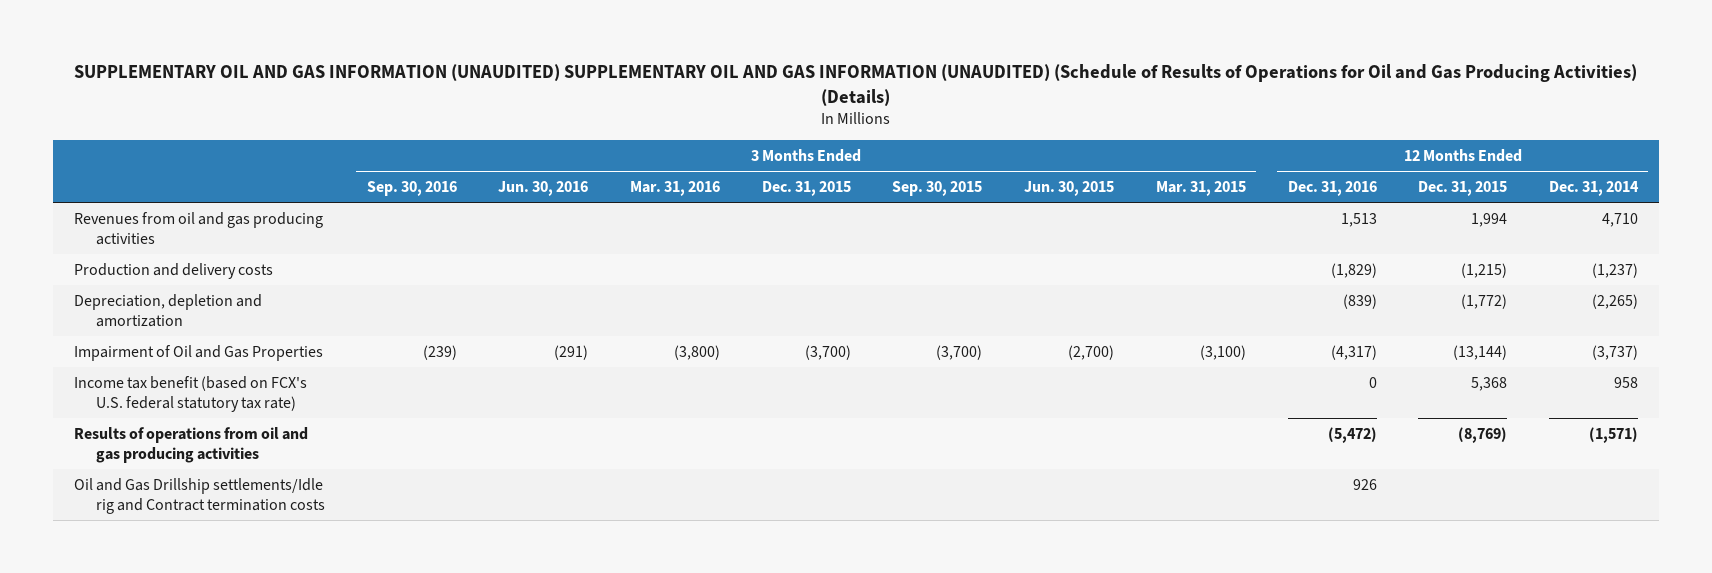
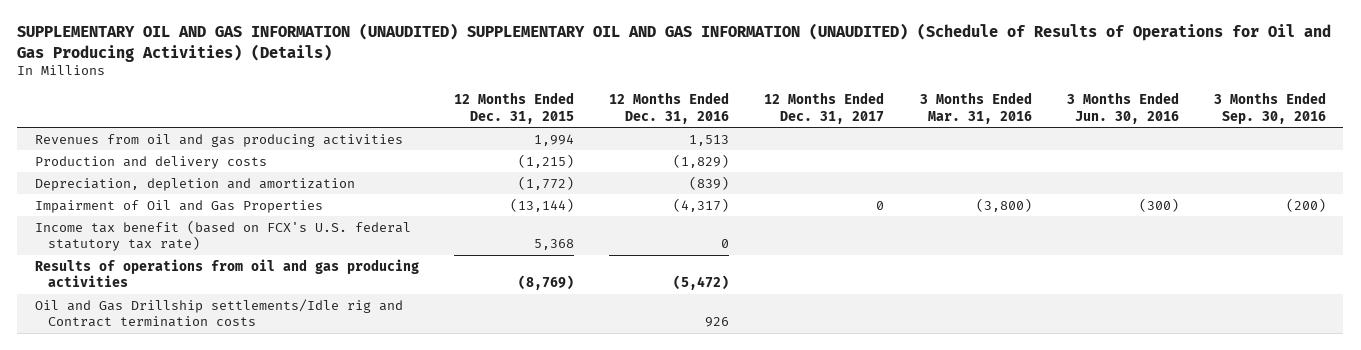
- | 3 Months Ended Sep. 30, 2016 | 3 Months Ended Jun. 30, 2016 | 3 Months Ended Mar. 31, 2016 | 3 Months Ended Dec. 31, 2015 | 3 Months Ended Sep. 30, 2015 | 3 Months Ended Jun. 30, 2015 | 3 Months Ended Mar. 31, 2015 | 12 Months Ended Dec. 31, 2016 | 12 Months Ended Dec. 31, 2015 | 12 Months Ended Dec. 31, 2014
+ | 12 Months Ended Dec. 31, 2015 | 12 Months Ended Dec. 31, 2016 | 12 Months Ended Dec. 31, 2017 | 3 Months Ended Mar. 31, 2016 | 3 Months Ended Jun. 30, 2016 | 3 Months Ended Sep. 30, 2016
- Impairment of Oil and Gas Properties | (239) | (291) | (3,800) | (3,700) | (3,700) | (2,700) | (3,100) | (4,317) | (13,144) | (3,737)
+ Impairment of Oil and Gas Properties | (13,144) | (4,317) | 0 | (3,800) | (300) | (200)

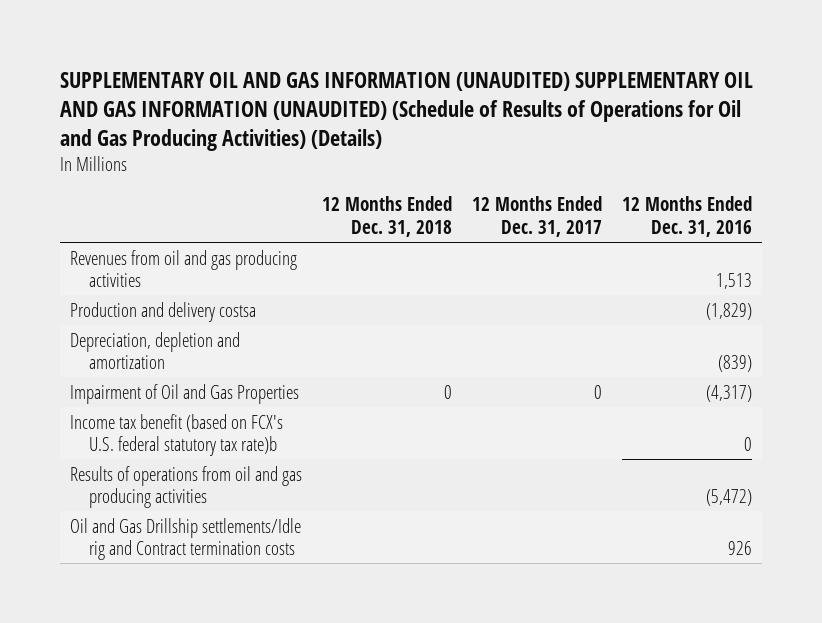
- | 12 Months Ended Dec. 31, 2015 | 12 Months Ended Dec. 31, 2016 | 12 Months Ended Dec. 31, 2017 | 3 Months Ended Mar. 31, 2016 | 3 Months Ended Jun. 30, 2016 | 3 Months Ended Sep. 30, 2016
+ | 12 Months Ended Dec. 31, 2018 | 12 Months Ended Dec. 31, 2017 | 12 Months Ended Dec. 31, 2016
- Production and delivery costs | (1,215) | (1,829) | | | |
+ Production and delivery costsa | | | (1,829)
- Income tax benefit (based on FCX's U.S. federal statutory tax rate) | 5,368 | 0 | | | |
+ Income tax benefit (based on FCX's U.S. federal statutory tax rate)b | | | 0

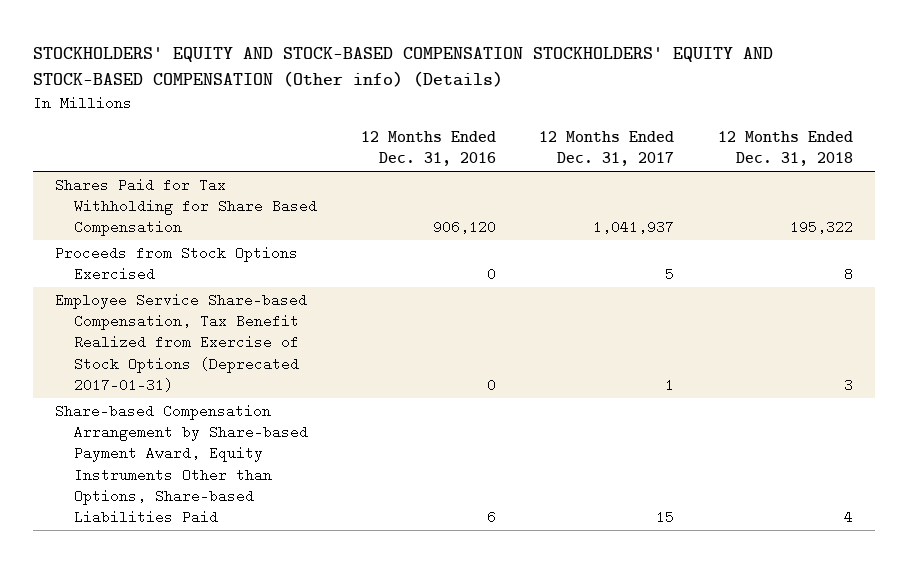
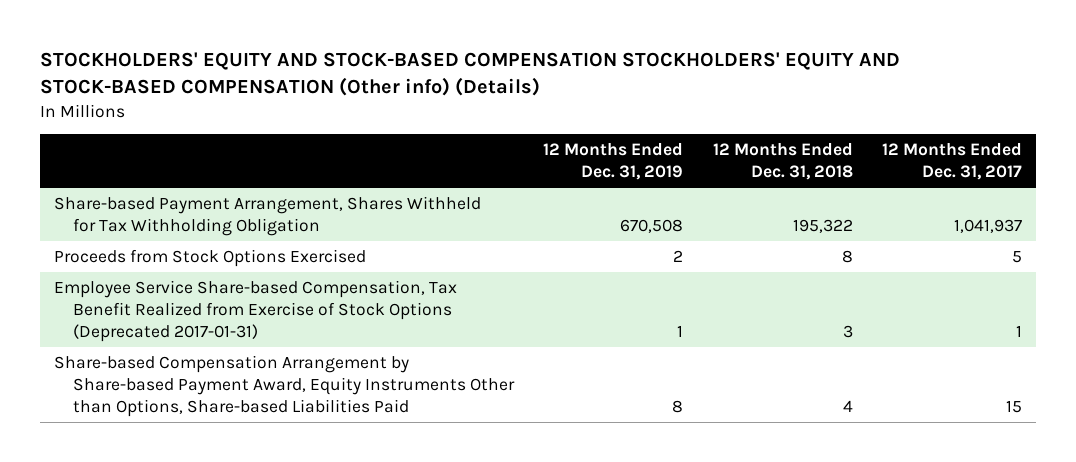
- | 12 Months Ended Dec. 31, 2016 | 12 Months Ended Dec. 31, 2017 | 12 Months Ended Dec. 31, 2018
+ | 12 Months Ended Dec. 31, 2019 | 12 Months Ended Dec. 31, 2018 | 12 Months Ended Dec. 31, 2017
- Shares Paid for Tax Withholding for Share Based Compensation | 906,120 | 1,041,937 | 195,322
+ Share-based Payment Arrangement, Shares Withheld for Tax Withholding Obligation | 670,508 | 195,322 | 1,041,937

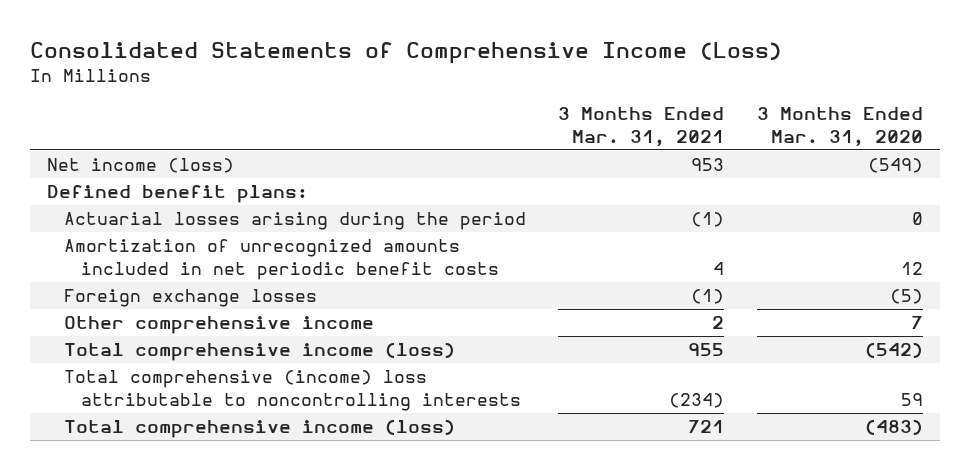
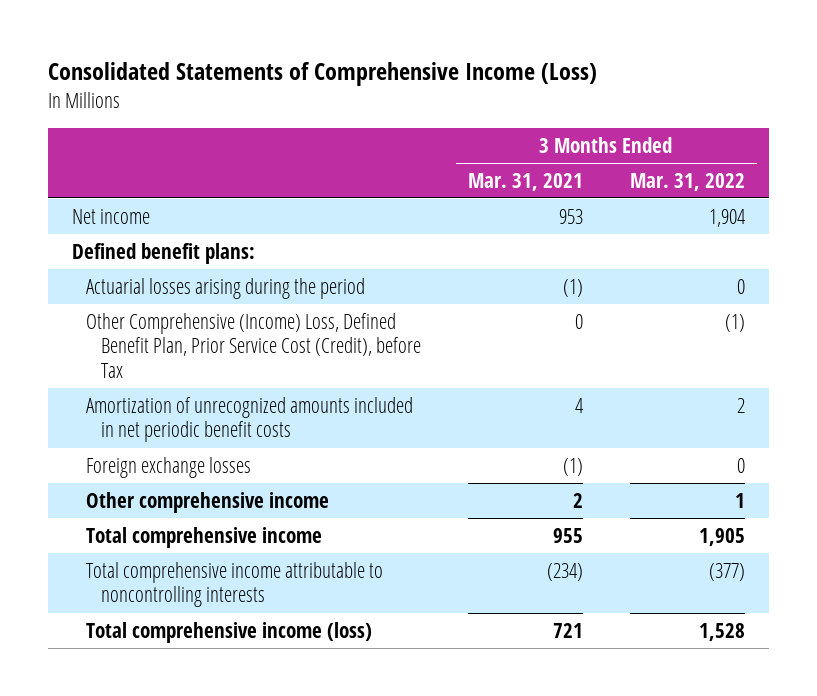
- | 3 Months Ended Mar. 31, 2021 | 3 Months Ended Mar. 31, 2020
+ | 3 Months Ended Mar. 31, 2021 | 3 Months Ended Mar. 31, 2022
- Net income (loss) | 953 | (549)
+ Net income | 953 | 1,904
+ Other Comprehensive (Income) Loss, Defined Benefit Plan, Prior Service Cost (Credit), before Tax | 0 | (1)
- Total comprehensive income (loss) | 955 | (542)
- Total comprehensive (income) loss attributable to noncontrolling interests | (234) | 59
+ Total comprehensive income | 955 | 1,905
+ Total comprehensive income attributable to noncontrolling interests | (234) | (377)

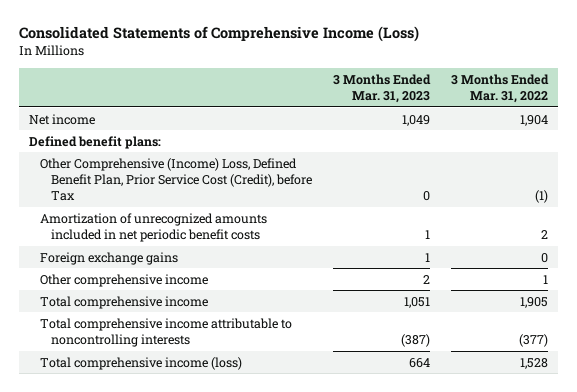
- | 3 Months Ended Mar. 31, 2021 | 3 Months Ended Mar. 31, 2022
+ | 3 Months Ended Mar. 31, 2023 | 3 Months Ended Mar. 31, 2022
- Actuarial losses arising during the period | (1) | 0
- Foreign exchange losses | (1) | 0
+ Foreign exchange gains | 1 | 0

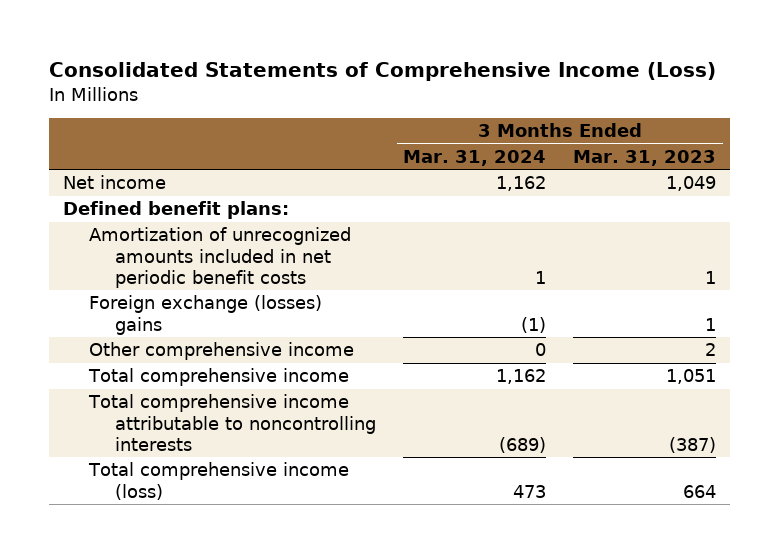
- | 3 Months Ended Mar. 31, 2023 | 3 Months Ended Mar. 31, 2022
+ | 3 Months Ended Mar. 31, 2024 | 3 Months Ended Mar. 31, 2023
- Other Comprehensive (Income) Loss, Defined Benefit Plan, Prior Service Cost (Credit), before Tax | 0 | (1)
- Foreign exchange gains | 1 | 0
+ Foreign exchange (losses) gains | (1) | 1

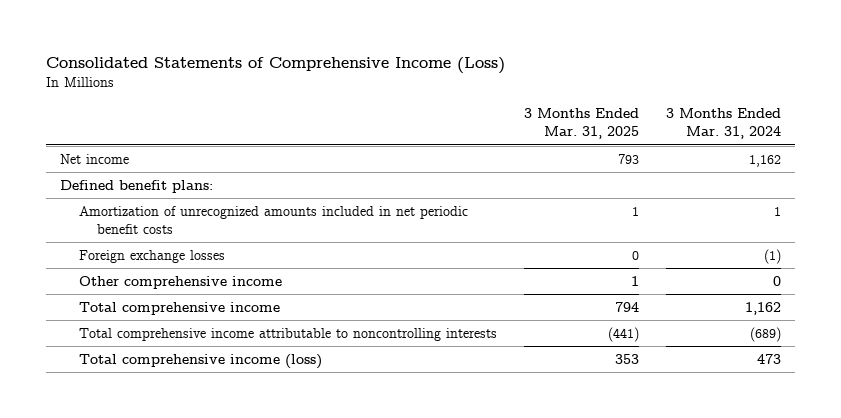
- | 3 Months Ended Mar. 31, 2024 | 3 Months Ended Mar. 31, 2023
+ | 3 Months Ended Mar. 31, 2025 | 3 Months Ended Mar. 31, 2024
- Foreign exchange (losses) gains | (1) | 1
+ Foreign exchange losses | 0 | (1)

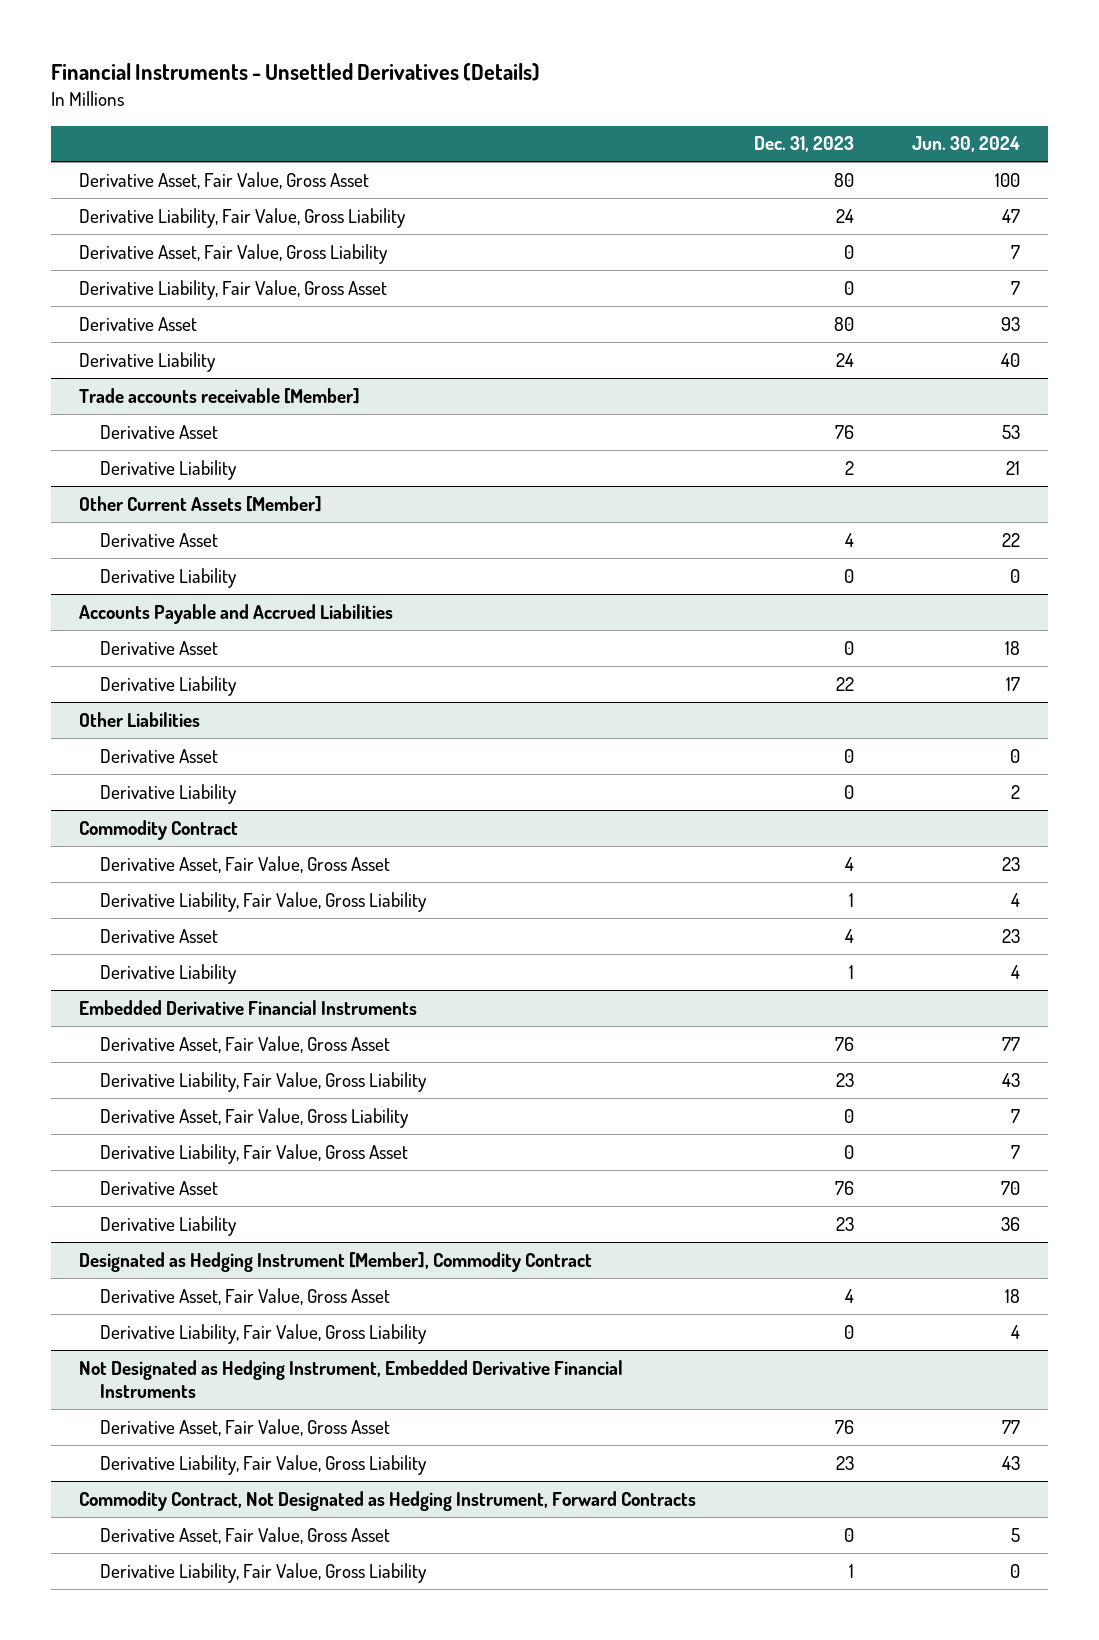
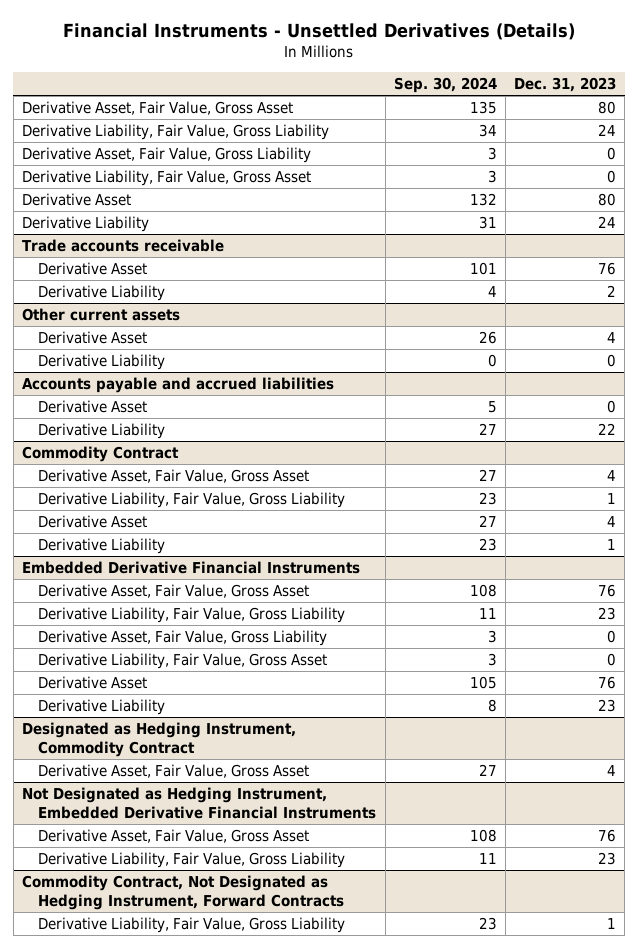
- | Dec. 31, 2023 | Jun. 30, 2024
+ | Sep. 30, 2024 | Dec. 31, 2023
- Trade accounts receivable [Member]
+ Trade accounts receivable
- Other Current Assets [Member]
+ Other current assets
- Accounts Payable and Accrued Liabilities
+ Accounts payable and accrued liabilities
- Other Liabilities
- Derivative Asset | 0 | 0
- Derivative Liability | 0 | 2
- Designated as Hedging Instrument [Member], Commodity Contract
+ Designated as Hedging Instrument, Commodity Contract
- Derivative Liability, Fair Value, Gross Liability | 0 | 4
@ Commodity Contract, Not Designated as Hedging Instrument, Forward Contracts
- Derivative Asset, Fair Value, Gross Asset | 0 | 5

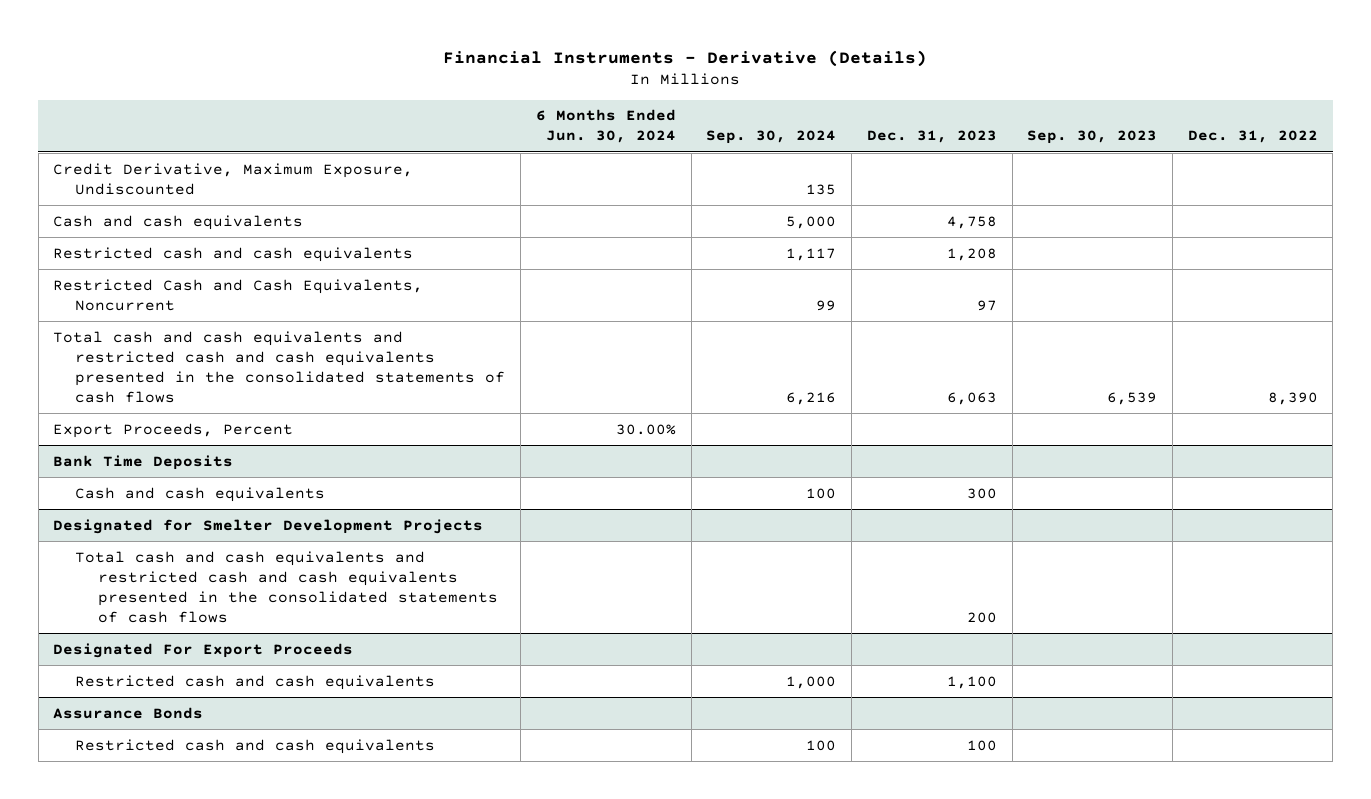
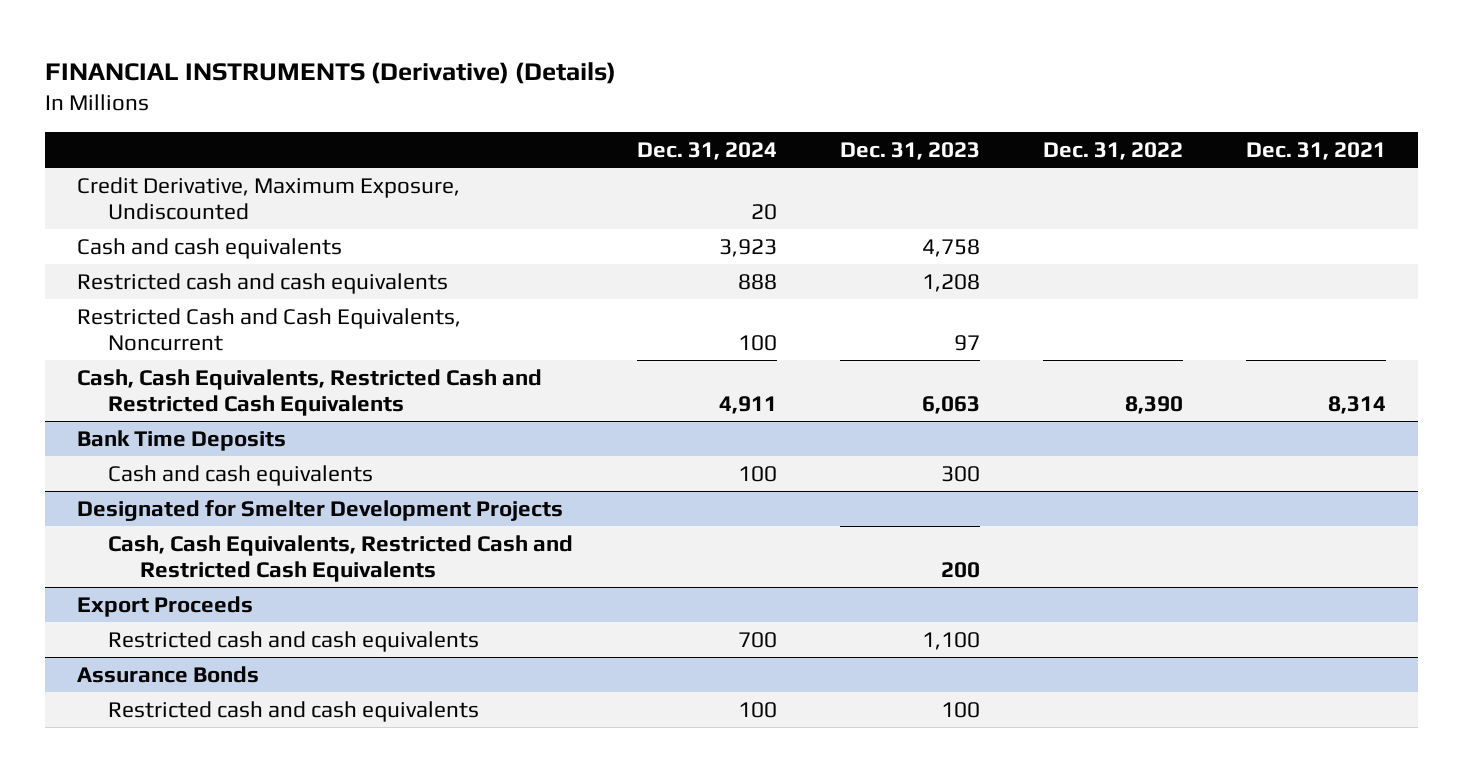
- Financial Instruments - Derivative (Details)
+ FINANCIAL INSTRUMENTS (Derivative) (Details)
- | 6 Months Ended Jun. 30, 2024 | Sep. 30, 2024 | Dec. 31, 2023 | Sep. 30, 2023 | Dec. 31, 2022
+ | Dec. 31, 2024 | Dec. 31, 2023 | Dec. 31, 2022 | Dec. 31, 2021
- Total cash and cash equivalents and restricted cash and cash equivalents presented in the consolidated statements of cash flows | | 6,216 | 6,063 | 6,539 | 8,390
- Export Proceeds, Percent | 30.00% | | | |
+ Cash, Cash Equivalents, Restricted Cash and Restricted Cash Equivalents | 4,911 | 6,063 | 8,390 | 8,314
@ Designated for Smelter Development Projects
- Total cash and cash equivalents and restricted cash and cash equivalents presented in the consolidated statements of cash flows | | | 200 | |
- Designated For Export Proceeds
@ Designated for Smelter Development Projects
+ Cash, Cash Equivalents, Restricted Cash and Restricted Cash Equivalents | | 200 | |
+ Export Proceeds

